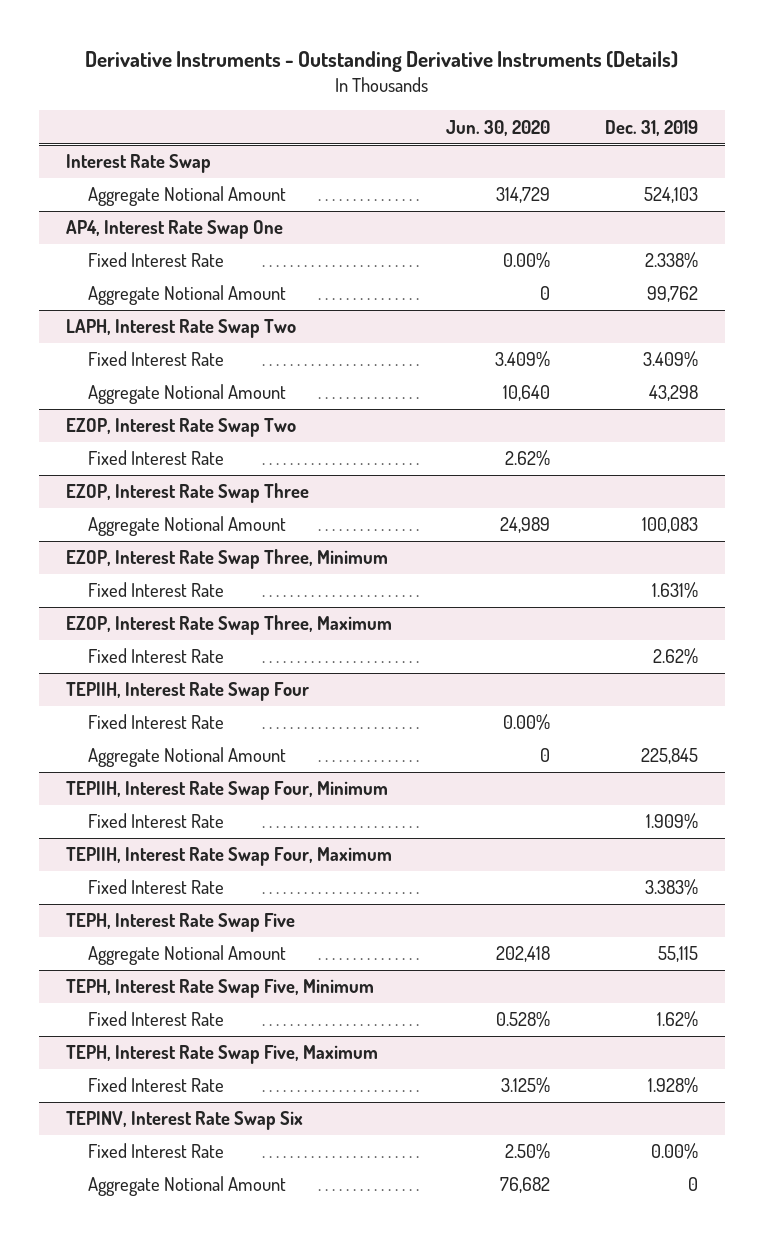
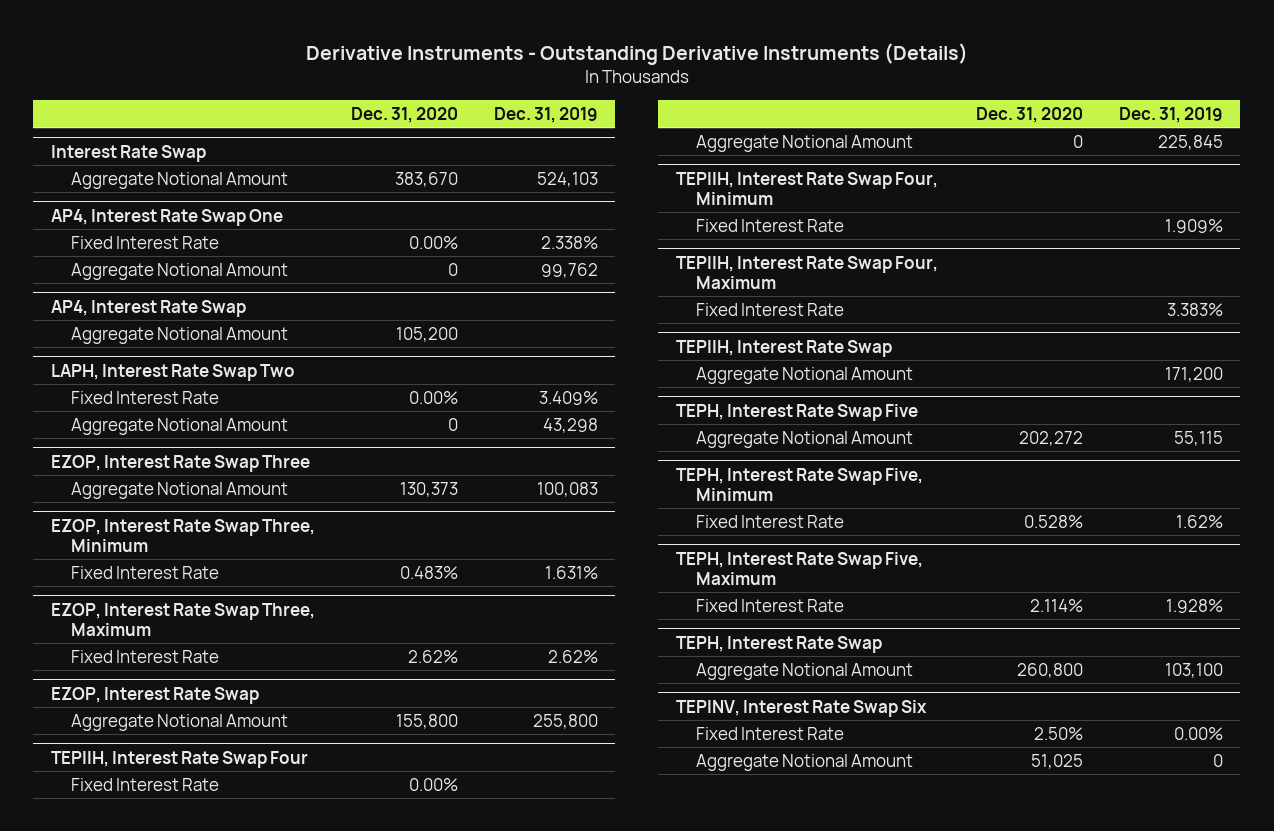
- | Jun. 30, 2020 | Dec. 31, 2019
+ | Dec. 31, 2020 | Dec. 31, 2019
+ AP4, Interest Rate Swap
+ Aggregate Notional Amount | 105,200 |
- EZOP, Interest Rate Swap Two
- Fixed Interest Rate | 2.62% |
+ EZOP, Interest Rate Swap
+ Aggregate Notional Amount | 155,800 | 255,800
+ TEPIIH, Interest Rate Swap
+ Aggregate Notional Amount | | 171,200
+ TEPH, Interest Rate Swap
+ Aggregate Notional Amount | 260,800 | 103,100

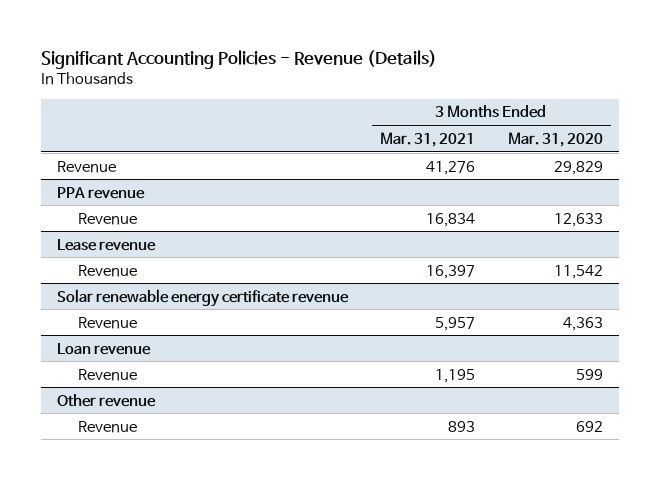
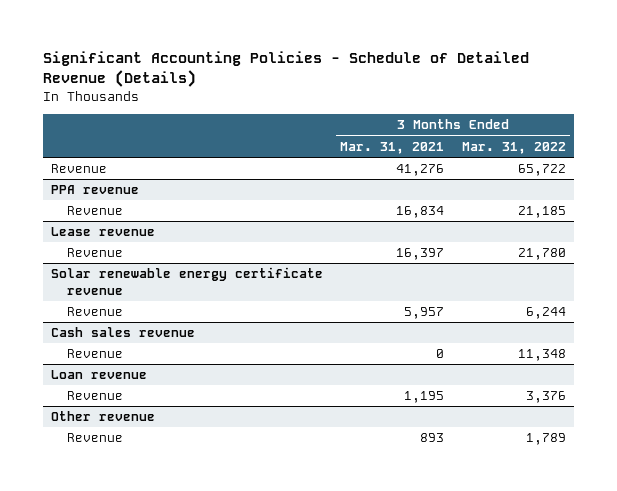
- Significant Accounting Policies - Revenue (Details)
+ Significant Accounting Policies - Schedule of Detailed Revenue (Details)
- | 3 Months Ended Mar. 31, 2021 | 3 Months Ended Mar. 31, 2020
+ | 3 Months Ended Mar. 31, 2021 | 3 Months Ended Mar. 31, 2022
+ Cash sales revenue
+ Revenue | 0 | 11,348

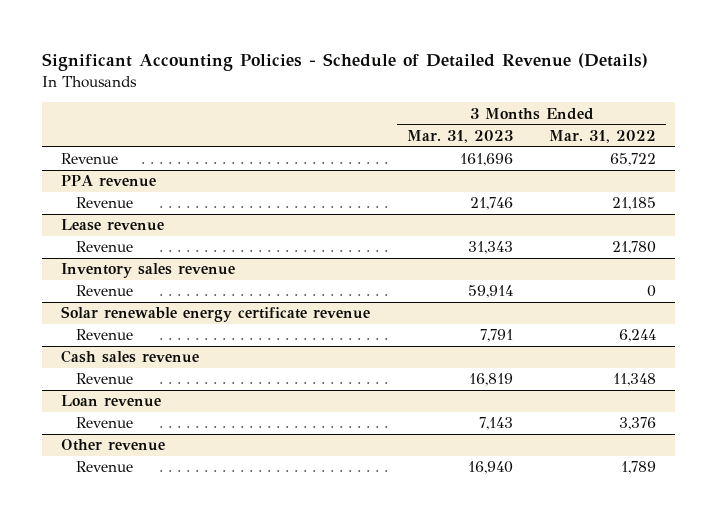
- | 3 Months Ended Mar. 31, 2021 | 3 Months Ended Mar. 31, 2022
+ | 3 Months Ended Mar. 31, 2023 | 3 Months Ended Mar. 31, 2022
+ Inventory sales revenue
+ Revenue | 59,914 | 0

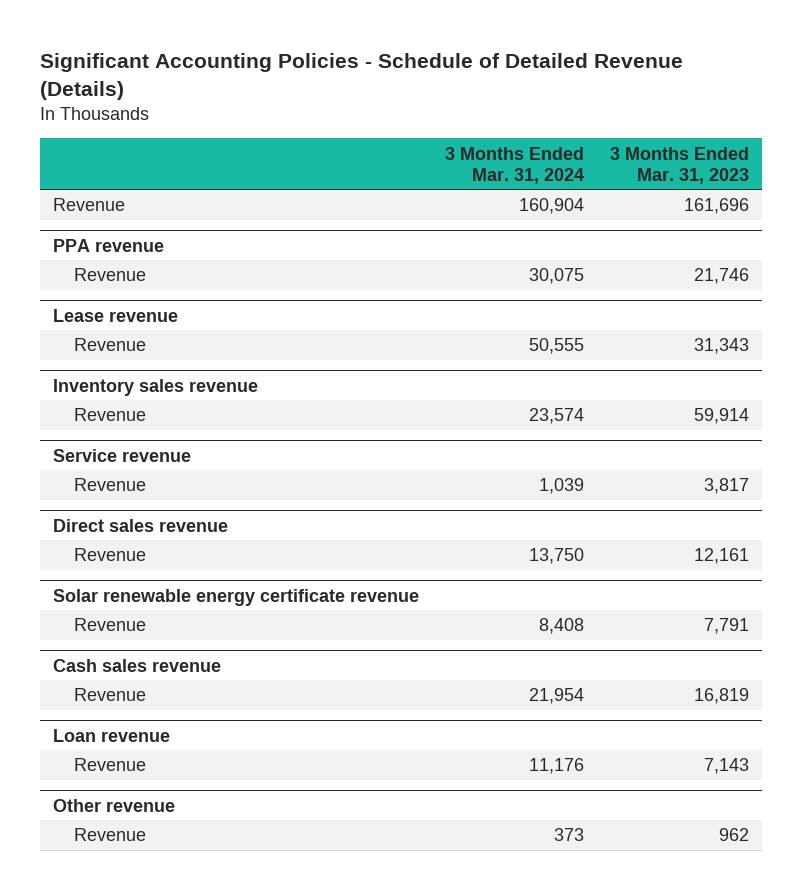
- | 3 Months Ended Mar. 31, 2023 | 3 Months Ended Mar. 31, 2022
+ | 3 Months Ended Mar. 31, 2024 | 3 Months Ended Mar. 31, 2023
+ Service revenue
+ Revenue | 1,039 | 3,817
+ Direct sales revenue
+ Revenue | 13,750 | 12,161
@ Other revenue
- Revenue | 16,940 | 1,789
+ Revenue | 373 | 962

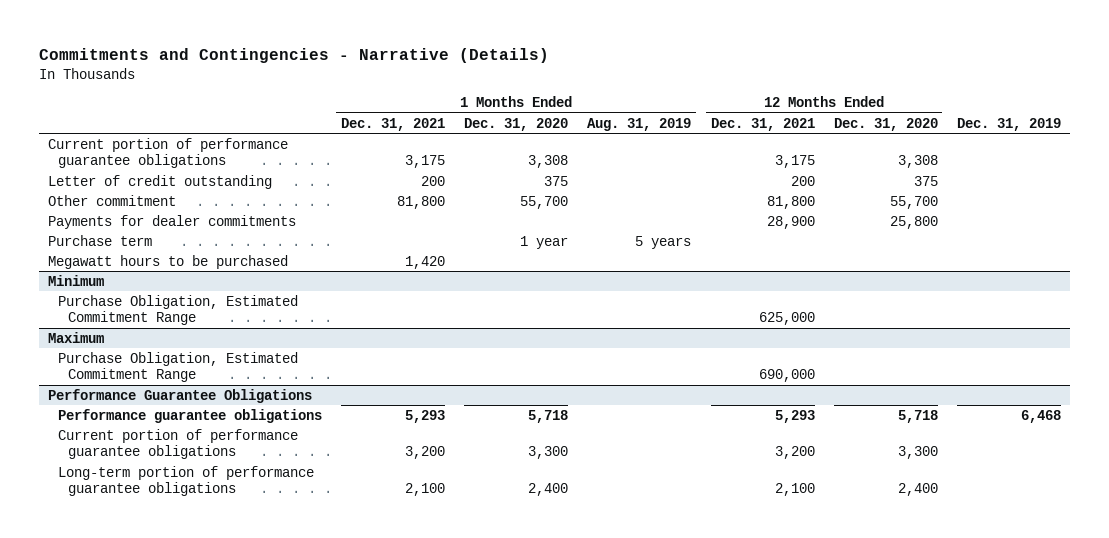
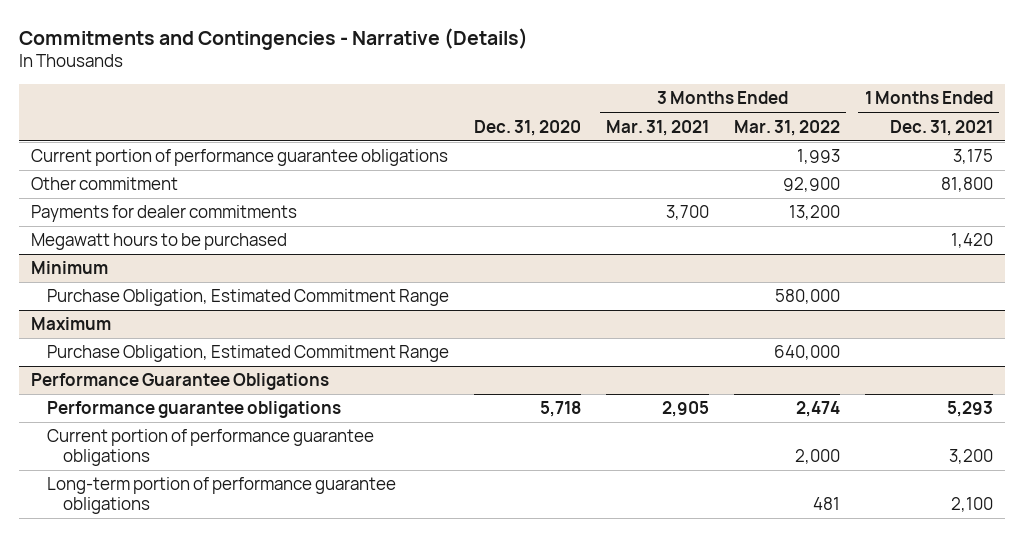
- | 1 Months Ended Dec. 31, 2021 | 1 Months Ended Dec. 31, 2020 | 1 Months Ended Aug. 31, 2019 | 12 Months Ended Dec. 31, 2021 | 12 Months Ended Dec. 31, 2020 | Dec. 31, 2019
+ | Dec. 31, 2020 | 3 Months Ended Mar. 31, 2021 | 3 Months Ended Mar. 31, 2022 | 1 Months Ended Dec. 31, 2021
- Letter of credit outstanding | 200 | 375 | | 200 | 375 |
- Purchase term | | 1 year | 5 years | | |

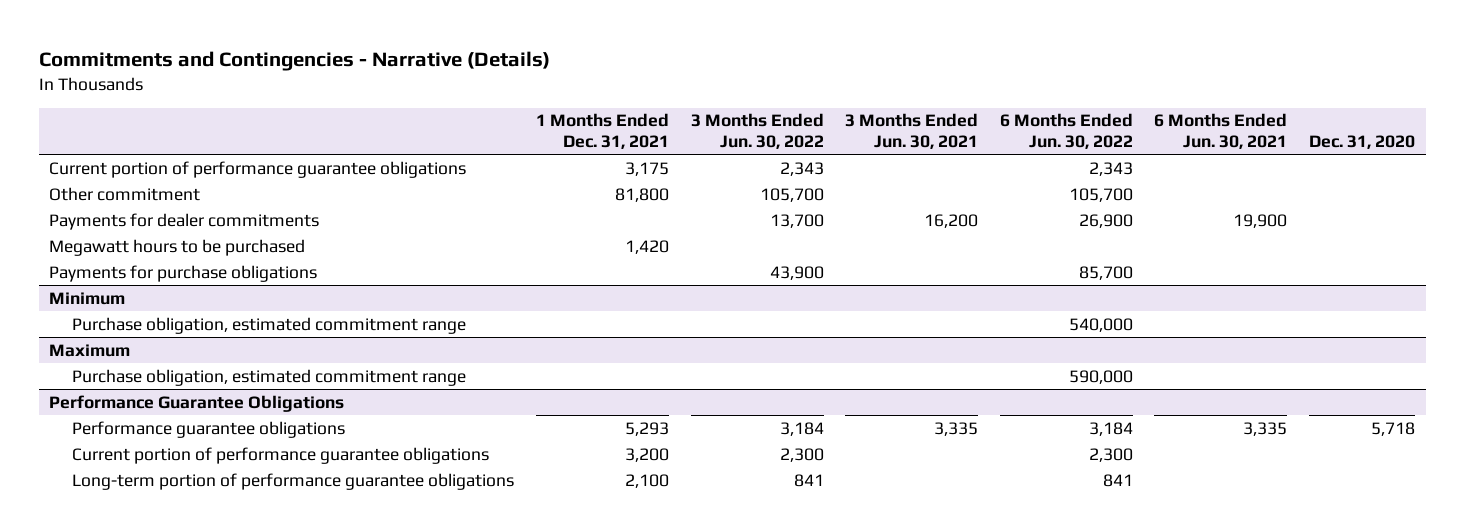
- | Dec. 31, 2020 | 3 Months Ended Mar. 31, 2021 | 3 Months Ended Mar. 31, 2022 | 1 Months Ended Dec. 31, 2021
+ | 1 Months Ended Dec. 31, 2021 | 3 Months Ended Jun. 30, 2022 | 3 Months Ended Jun. 30, 2021 | 6 Months Ended Jun. 30, 2022 | 6 Months Ended Jun. 30, 2021 | Dec. 31, 2020
+ Payments for purchase obligations | | 43,900 | | 85,700 | |
@ Minimum
- Purchase Obligation, Estimated Commitment Range | | | 580,000 |
+ Purchase obligation, estimated commitment range | | | | 540,000 | |
@ Maximum
- Purchase Obligation, Estimated Commitment Range | | | 640,000 |
+ Purchase obligation, estimated commitment range | | | | 590,000 | |

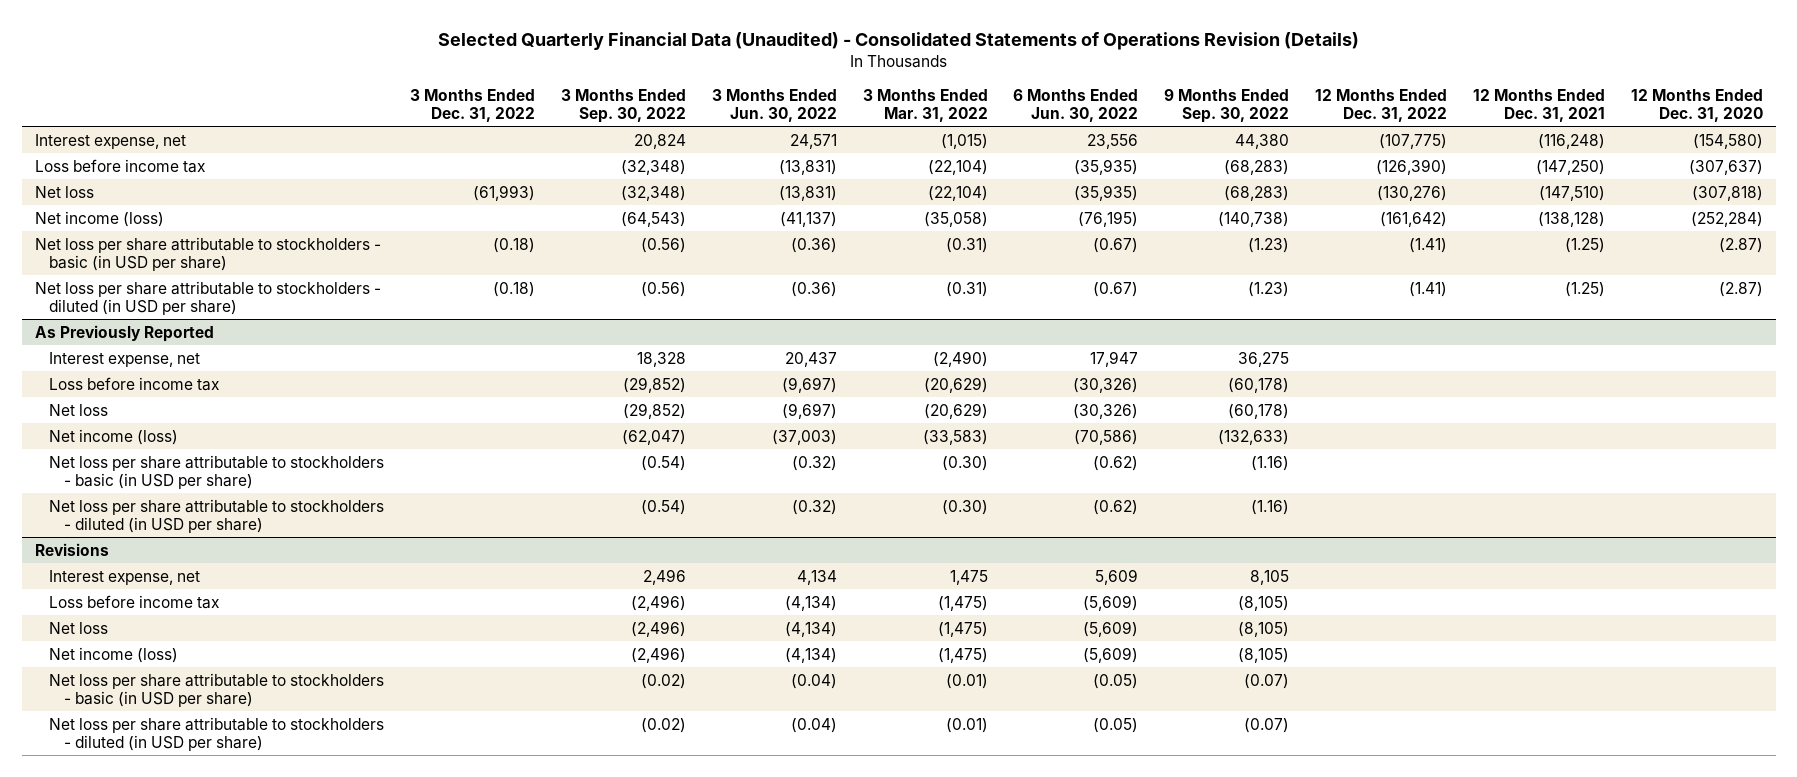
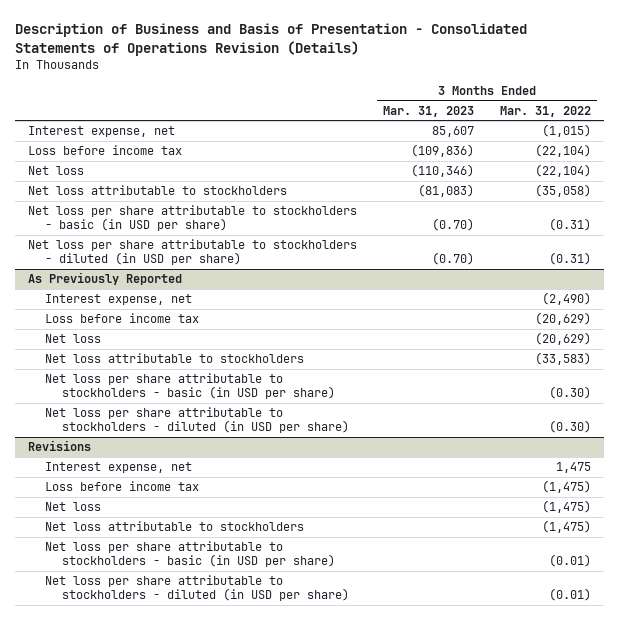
- Selected Quarterly Financial Data (Unaudited) - Consolidated Statements of Operations Revision (Details)
+ Description of Business and Basis of Presentation - Consolidated Statements of Operations Revision (Details)
- | 3 Months Ended Dec. 31, 2022 | 3 Months Ended Sep. 30, 2022 | 3 Months Ended Jun. 30, 2022 | 3 Months Ended Mar. 31, 2022 | 6 Months Ended Jun. 30, 2022 | 9 Months Ended Sep. 30, 2022 | 12 Months Ended Dec. 31, 2022 | 12 Months Ended Dec. 31, 2021 | 12 Months Ended Dec. 31, 2020
+ | 3 Months Ended Mar. 31, 2023 | 3 Months Ended Mar. 31, 2022
- Net income (loss) | | (64,543) | (41,137) | (35,058) | (76,195) | (140,738) | (161,642) | (138,128) | (252,284)
+ Net loss attributable to stockholders | (81,083) | (35,058)
@ As Previously Reported
- Net income (loss) | | (62,047) | (37,003) | (33,583) | (70,586) | (132,633) | | |
+ Net loss attributable to stockholders | | (33,583)
@ Revisions
- Net income (loss) | | (2,496) | (4,134) | (1,475) | (5,609) | (8,105) | | |
+ Net loss attributable to stockholders | | (1,475)

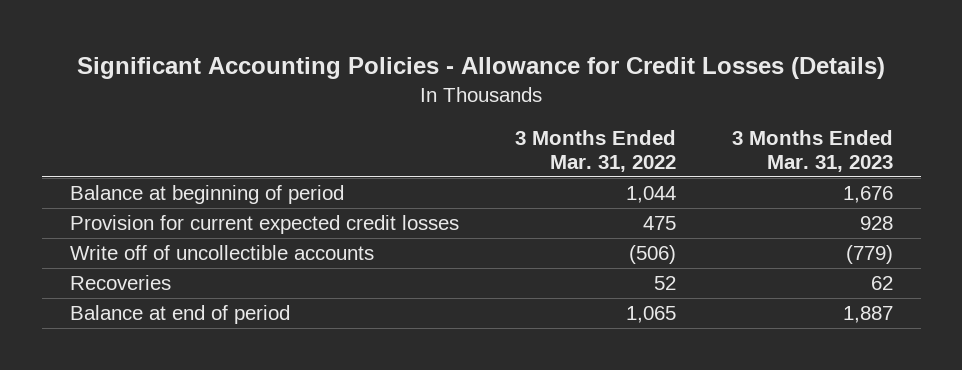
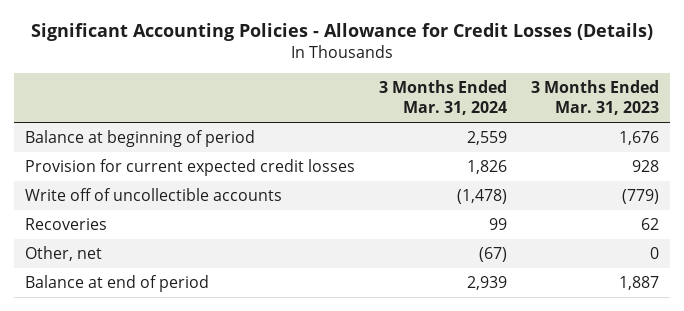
- | 3 Months Ended Mar. 31, 2022 | 3 Months Ended Mar. 31, 2023
+ | 3 Months Ended Mar. 31, 2024 | 3 Months Ended Mar. 31, 2023
+ Other, net | (67) | 0

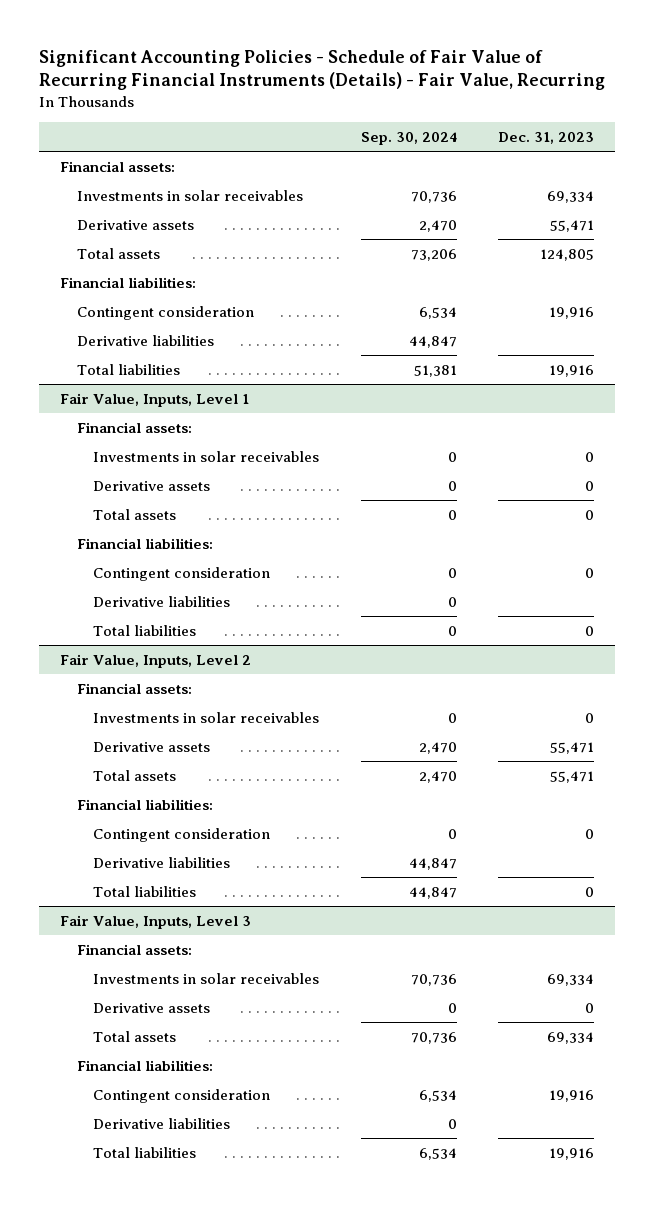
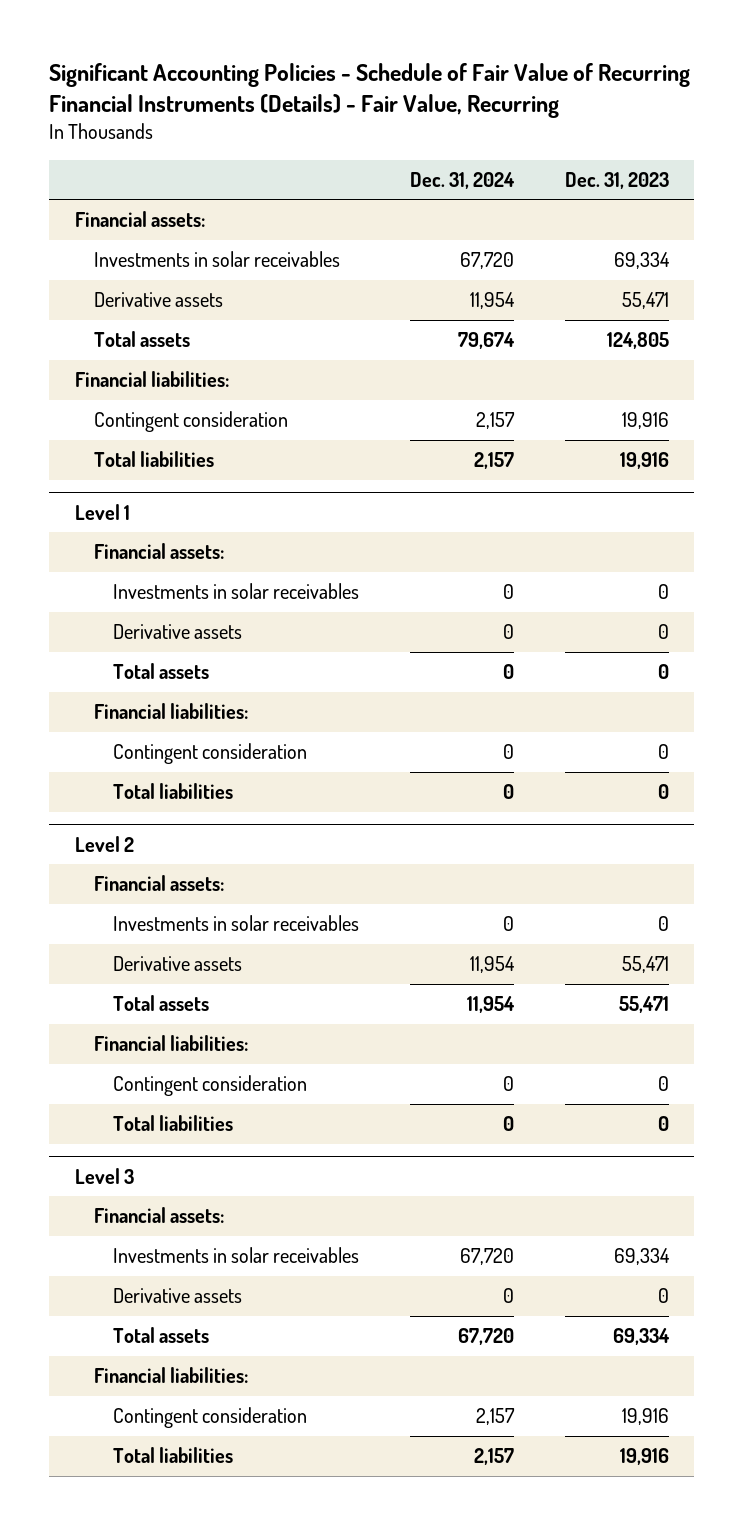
- | Sep. 30, 2024 | Dec. 31, 2023
+ | Dec. 31, 2024 | Dec. 31, 2023
- Derivative liabilities | 44,847 |
- Fair Value, Inputs, Level 1
+ Level 1
- Derivative liabilities | 0 |
- Fair Value, Inputs, Level 2
+ Level 2
- Derivative liabilities | 44,847 |
- Fair Value, Inputs, Level 3
+ Level 3
- Derivative liabilities | 0 |

